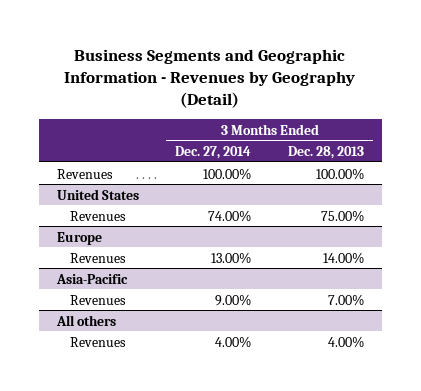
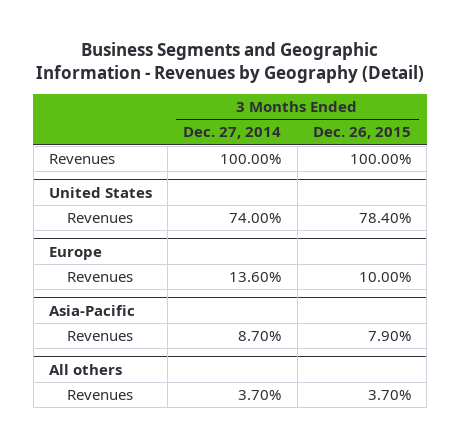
- | 3 Months Ended Dec. 27, 2014 | 3 Months Ended Dec. 28, 2013
+ | 3 Months Ended Dec. 27, 2014 | 3 Months Ended Dec. 26, 2015
@ Europe
- Revenues | 13.00% | 14.00%
+ Revenues | 13.60% | 10.00%
@ Asia-Pacific
- Revenues | 9.00% | 7.00%
+ Revenues | 8.70% | 7.90%
@ All others
- Revenues | 4.00% | 4.00%
+ Revenues | 3.70% | 3.70%

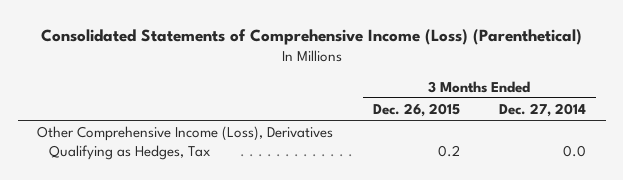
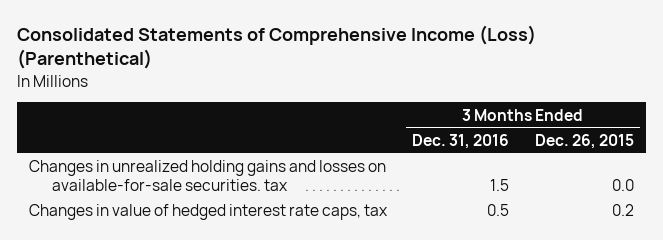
- | 3 Months Ended Dec. 26, 2015 | 3 Months Ended Dec. 27, 2014
+ | 3 Months Ended Dec. 31, 2016 | 3 Months Ended Dec. 26, 2015
- Other Comprehensive Income (Loss), Derivatives Qualifying as Hedges, Tax | 0.2 | 0.0
+ Changes in unrealized holding gains and losses on available-for-sale securities. tax | 1.5 | 0.0
+ Changes in value of hedged interest rate caps, tax | 0.5 | 0.2

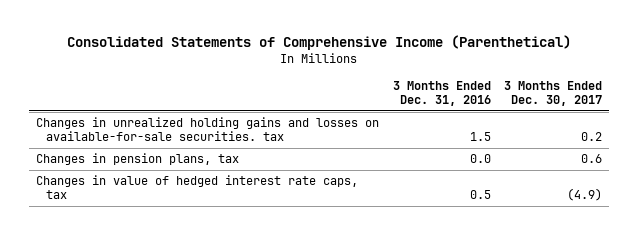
- Consolidated Statements of Comprehensive Income (Loss) (Parenthetical)
+ Consolidated Statements of Comprehensive Income (Parenthetical)
- | 3 Months Ended Dec. 31, 2016 | 3 Months Ended Dec. 26, 2015
+ | 3 Months Ended Dec. 31, 2016 | 3 Months Ended Dec. 30, 2017
+ Changes in pension plans, tax | 0.0 | 0.6

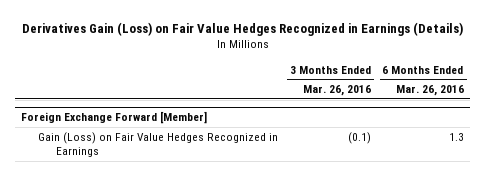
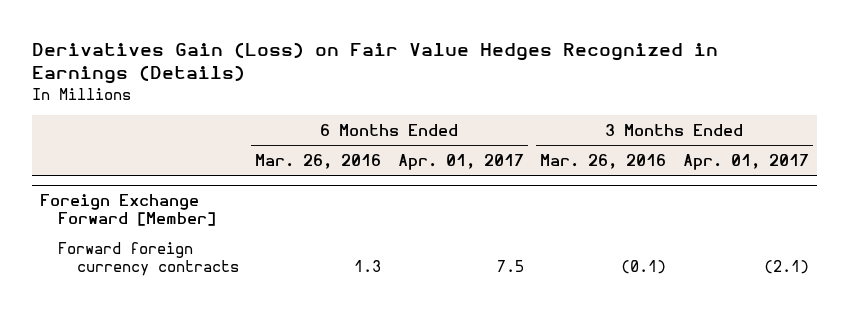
- | 3 Months Ended Mar. 26, 2016 | 6 Months Ended Mar. 26, 2016
+ | 6 Months Ended Mar. 26, 2016 | 6 Months Ended Apr. 01, 2017 | 3 Months Ended Mar. 26, 2016 | 3 Months Ended Apr. 01, 2017
@ Foreign Exchange Forward [Member]
- Gain (Loss) on Fair Value Hedges Recognized in Earnings | (0.1) | 1.3
+ Forward foreign currency contracts | 1.3 | 7.5 | (0.1) | (2.1)

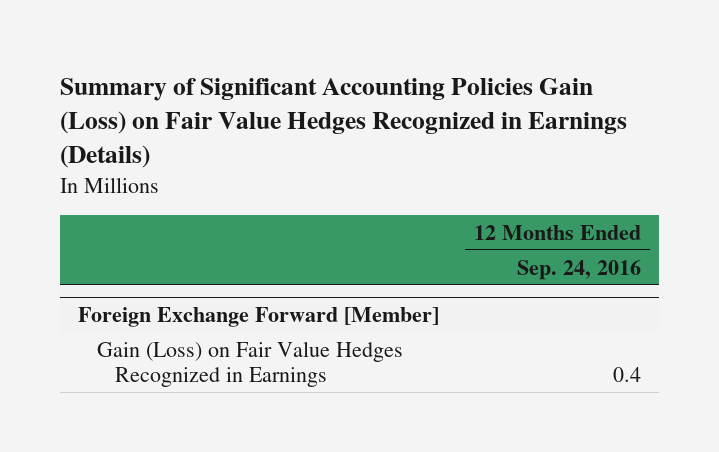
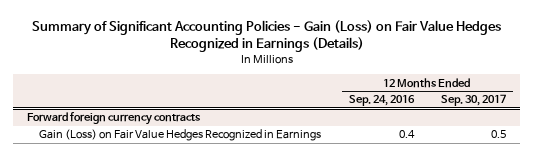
- Summary of Significant Accounting Policies Gain (Loss) on Fair Value Hedges Recognized in Earnings (Details)
+ Summary of Significant Accounting Policies - Gain (Loss) on Fair Value Hedges Recognized in Earnings (Details)
- | 12 Months Ended Sep. 24, 2016
+ | 12 Months Ended Sep. 24, 2016 | 12 Months Ended Sep. 30, 2017
- Foreign Exchange Forward [Member]
+ Forward foreign currency contracts

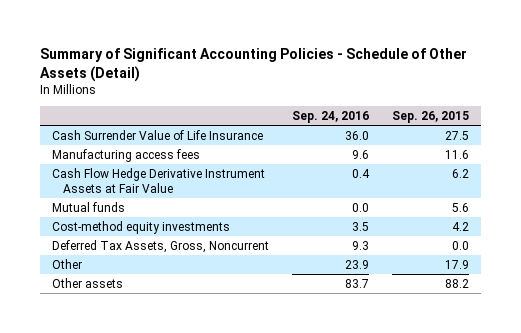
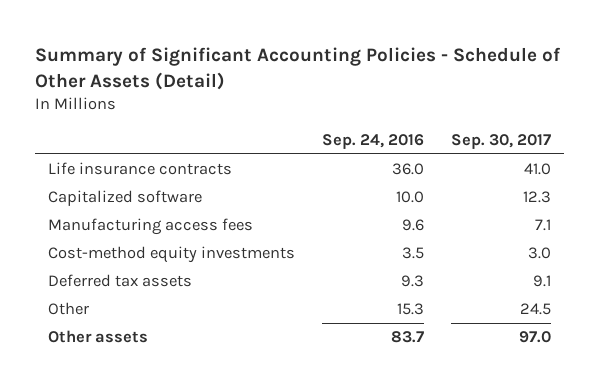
- | Sep. 24, 2016 | Sep. 26, 2015
+ | Sep. 24, 2016 | Sep. 30, 2017
- Cash Surrender Value of Life Insurance | 36.0 | 27.5
+ Life insurance contracts | 36.0 | 41.0
+ Capitalized software | 10.0 | 12.3
- Cash Flow Hedge Derivative Instrument Assets at Fair Value | 0.4 | 6.2
- Mutual funds | 0.0 | 5.6
- Deferred Tax Assets, Gross, Noncurrent | 9.3 | 0.0
- Other | 23.9 | 17.9
+ Deferred tax assets | 9.3 | 9.1
+ Other | 15.3 | 24.5

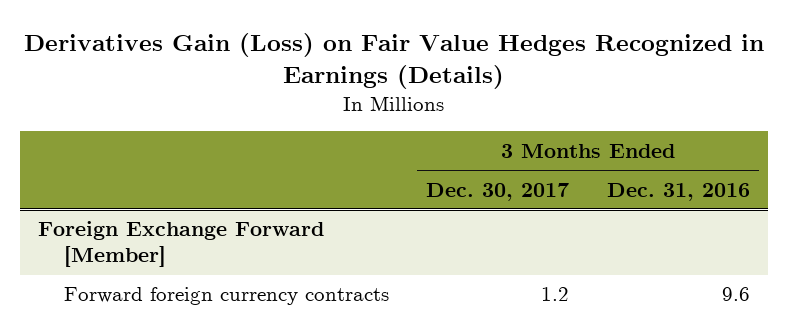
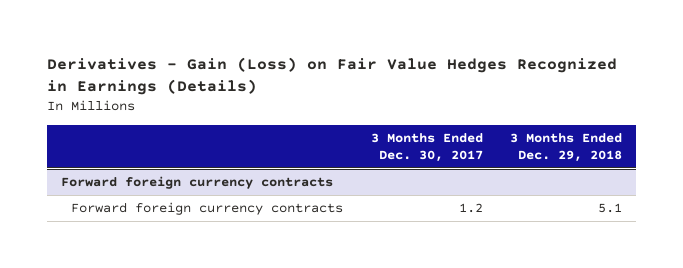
- Derivatives Gain (Loss) on Fair Value Hedges Recognized in Earnings (Details)
+ Derivatives - Gain (Loss) on Fair Value Hedges Recognized in Earnings (Details)
- | 3 Months Ended Dec. 30, 2017 | 3 Months Ended Dec. 31, 2016
+ | 3 Months Ended Dec. 30, 2017 | 3 Months Ended Dec. 29, 2018
- Foreign Exchange Forward [Member]
+ Forward foreign currency contracts

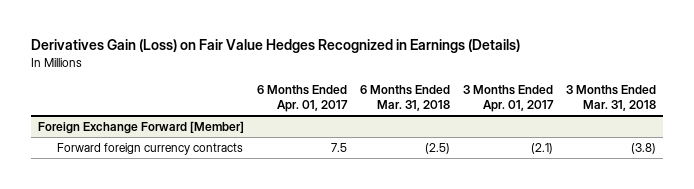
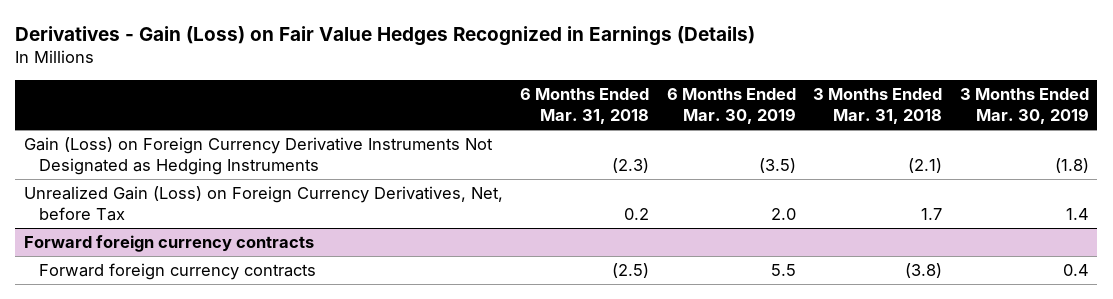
- Derivatives Gain (Loss) on Fair Value Hedges Recognized in Earnings (Details)
+ Derivatives - Gain (Loss) on Fair Value Hedges Recognized in Earnings (Details)
- | 6 Months Ended Apr. 01, 2017 | 6 Months Ended Mar. 31, 2018 | 3 Months Ended Apr. 01, 2017 | 3 Months Ended Mar. 31, 2018
+ | 6 Months Ended Mar. 31, 2018 | 6 Months Ended Mar. 30, 2019 | 3 Months Ended Mar. 31, 2018 | 3 Months Ended Mar. 30, 2019
- Foreign Exchange Forward [Member]
+ Gain (Loss) on Foreign Currency Derivative Instruments Not Designated as Hedging Instruments | (2.3) | (3.5) | (2.1) | (1.8)
+ Unrealized Gain (Loss) on Foreign Currency Derivatives, Net, before Tax | 0.2 | 2.0 | 1.7 | 1.4
+ Forward foreign currency contracts

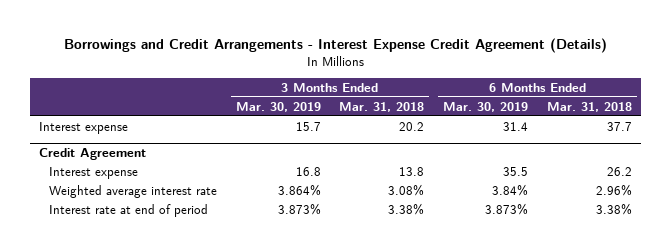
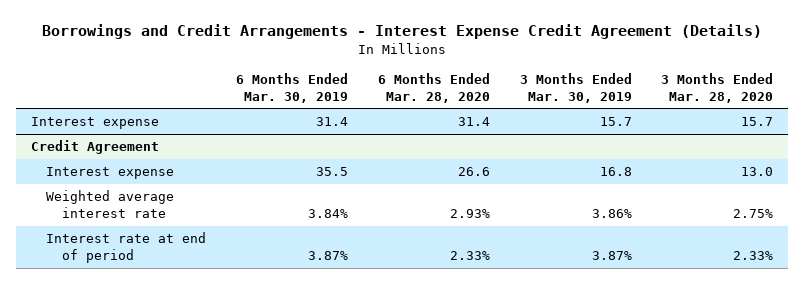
- | 3 Months Ended Mar. 30, 2019 | 3 Months Ended Mar. 31, 2018 | 6 Months Ended Mar. 30, 2019 | 6 Months Ended Mar. 31, 2018
+ | 6 Months Ended Mar. 30, 2019 | 6 Months Ended Mar. 28, 2020 | 3 Months Ended Mar. 30, 2019 | 3 Months Ended Mar. 28, 2020
@ Credit Agreement
- Weighted average interest rate | 3.864% | 3.08% | 3.84% | 2.96%
- Interest rate at end of period | 3.873% | 3.38% | 3.873% | 3.38%
+ Weighted average interest rate | 3.84% | 2.93% | 3.86% | 2.75%
+ Interest rate at end of period | 3.87% | 2.33% | 3.87% | 2.33%

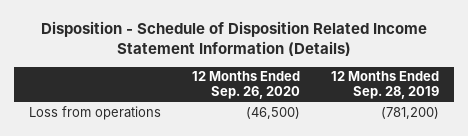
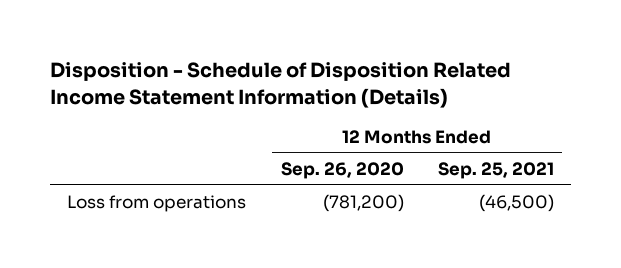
- | 12 Months Ended Sep. 26, 2020 | 12 Months Ended Sep. 28, 2019
+ | 12 Months Ended Sep. 26, 2020 | 12 Months Ended Sep. 25, 2021
- Loss from operations | (46,500) | (781,200)
+ Loss from operations | (781,200) | (46,500)

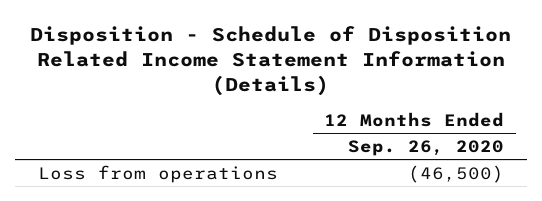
- | 12 Months Ended Sep. 26, 2020 | 12 Months Ended Sep. 25, 2021
+ | 12 Months Ended Sep. 26, 2020
- Loss from operations | (781,200) | (46,500)
+ Loss from operations | (46,500)

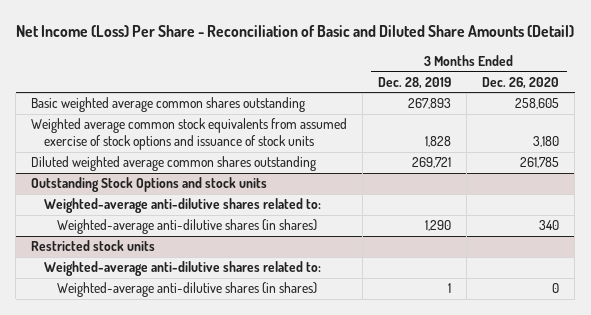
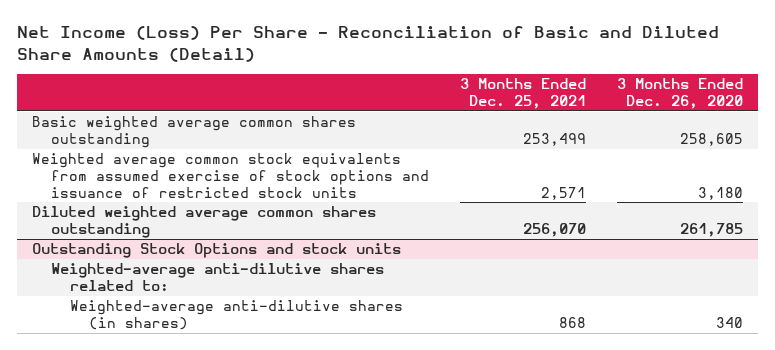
- | 3 Months Ended Dec. 28, 2019 | 3 Months Ended Dec. 26, 2020
+ | 3 Months Ended Dec. 25, 2021 | 3 Months Ended Dec. 26, 2020
- Weighted average common stock equivalents from assumed exercise of stock options and issuance of stock units | 1,828 | 3,180
+ Weighted average common stock equivalents from assumed exercise of stock options and issuance of restricted stock units | 2,571 | 3,180
- Restricted stock units
- Weighted-average anti-dilutive shares related to:
- Weighted-average anti-dilutive shares (in shares) | 1 | 0

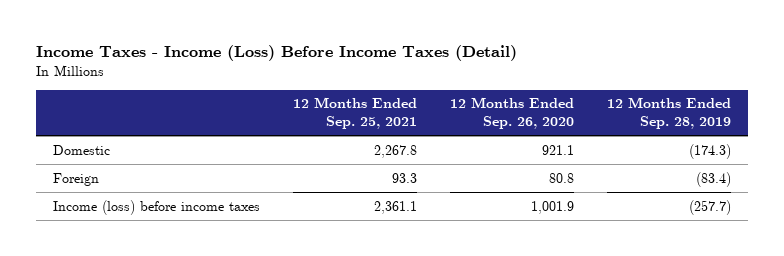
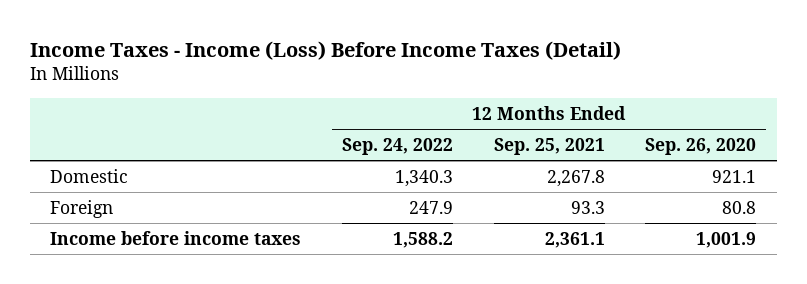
- | 12 Months Ended Sep. 25, 2021 | 12 Months Ended Sep. 26, 2020 | 12 Months Ended Sep. 28, 2019
+ | 12 Months Ended Sep. 24, 2022 | 12 Months Ended Sep. 25, 2021 | 12 Months Ended Sep. 26, 2020
- Income (loss) before income taxes | 2,361.1 | 1,001.9 | (257.7)
+ Income before income taxes | 1,588.2 | 2,361.1 | 1,001.9

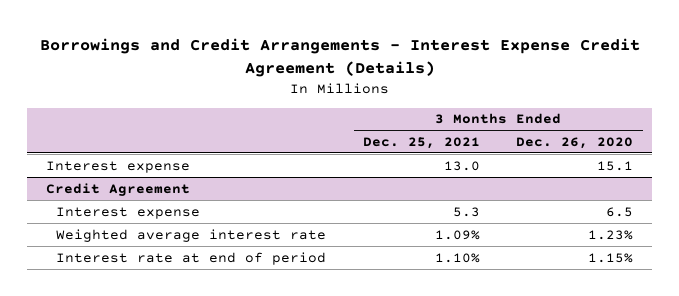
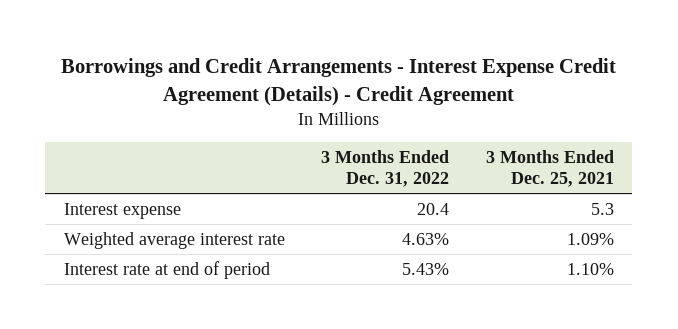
- Borrowings and Credit Arrangements - Interest Expense Credit Agreement (Details)
+ Borrowings and Credit Arrangements - Interest Expense Credit Agreement (Details) - Credit Agreement
- | 3 Months Ended Dec. 25, 2021 | 3 Months Ended Dec. 26, 2020
+ | 3 Months Ended Dec. 31, 2022 | 3 Months Ended Dec. 25, 2021
- Interest expense | 13.0 | 15.1
- Credit Agreement

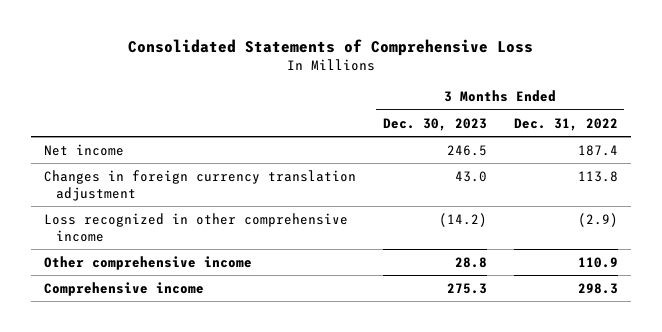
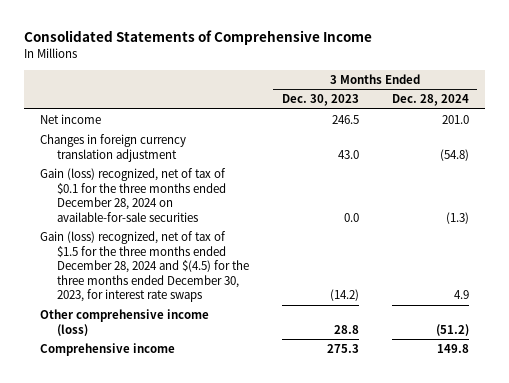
- Consolidated Statements of Comprehensive Loss
+ Consolidated Statements of Comprehensive Income
- | 3 Months Ended Dec. 30, 2023 | 3 Months Ended Dec. 31, 2022
+ | 3 Months Ended Dec. 30, 2023 | 3 Months Ended Dec. 28, 2024
- Loss recognized in other comprehensive income | (14.2) | (2.9)
- Other comprehensive income | 28.8 | 110.9
+ Gain (loss) recognized, net of tax of $0.1 for the three months ended December 28, 2024 on available-for-sale securities | 0.0 | (1.3)
+ Gain (loss) recognized, net of tax of $1.5 for the three months ended December 28, 2024 and $(4.5) for the three months ended December 30, 2023, for interest rate swaps | (14.2) | 4.9
+ Other comprehensive income (loss) | 28.8 | (51.2)

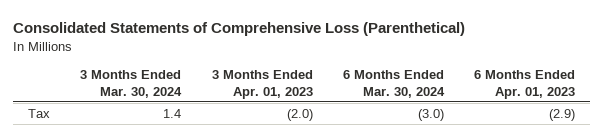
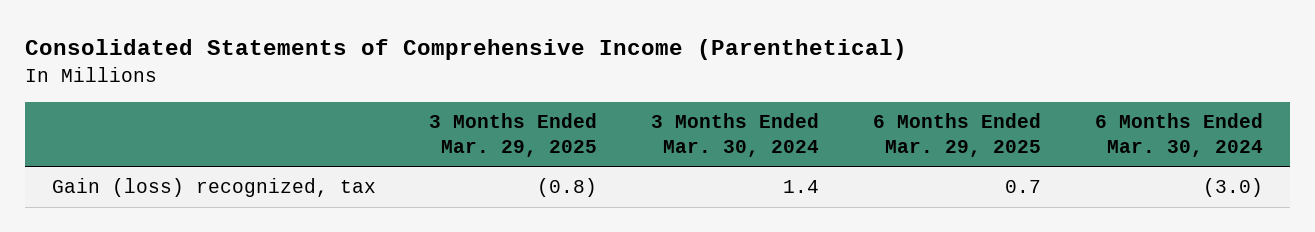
- Consolidated Statements of Comprehensive Loss (Parenthetical)
+ Consolidated Statements of Comprehensive Income (Parenthetical)
- | 3 Months Ended Mar. 30, 2024 | 3 Months Ended Apr. 01, 2023 | 6 Months Ended Mar. 30, 2024 | 6 Months Ended Apr. 01, 2023
+ | 3 Months Ended Mar. 29, 2025 | 3 Months Ended Mar. 30, 2024 | 6 Months Ended Mar. 29, 2025 | 6 Months Ended Mar. 30, 2024
- Tax | 1.4 | (2.0) | (3.0) | (2.9)
+ Gain (loss) recognized, tax | (0.8) | 1.4 | 0.7 | (3.0)

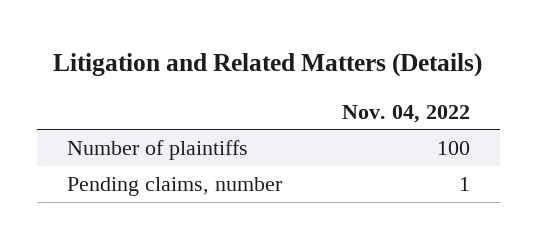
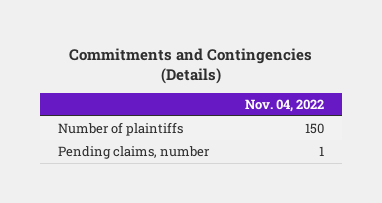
- Litigation and Related Matters (Details)
+ Commitments and Contingencies (Details)
- Number of plaintiffs | 100
+ Number of plaintiffs | 150

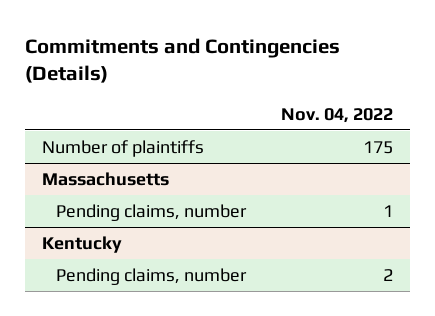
- Number of plaintiffs | 150
+ Number of plaintiffs | 175
+ Massachusetts
+ Kentucky
+ Pending claims, number | 2

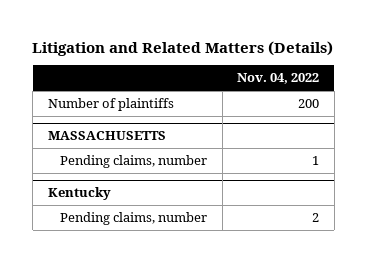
- Commitments and Contingencies (Details)
+ Litigation and Related Matters (Details)
- Number of plaintiffs | 175
- Massachusetts
+ Number of plaintiffs | 200
+ MASSACHUSETTS

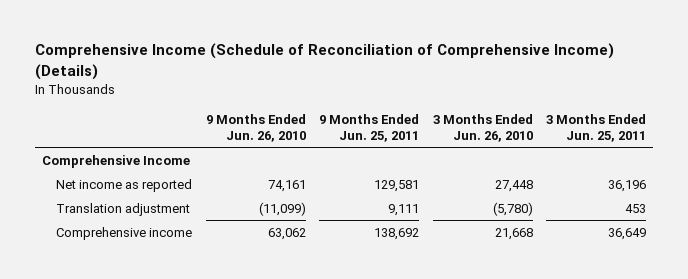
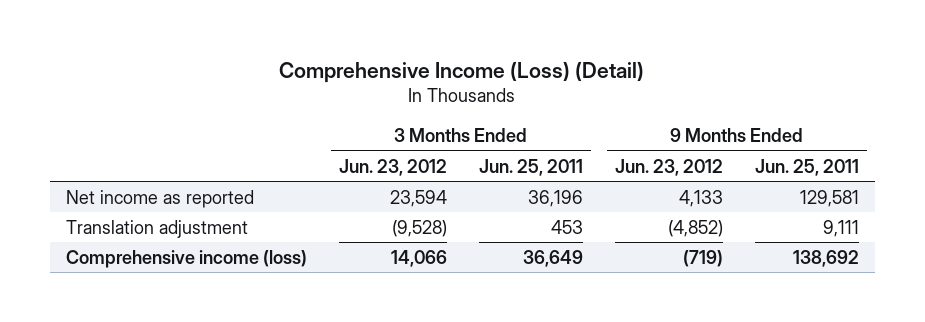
- Comprehensive Income (Schedule of Reconciliation of Comprehensive Income) (Details)
+ Comprehensive Income (Loss) (Detail)
- | 9 Months Ended Jun. 26, 2010 | 9 Months Ended Jun. 25, 2011 | 3 Months Ended Jun. 26, 2010 | 3 Months Ended Jun. 25, 2011
+ | 3 Months Ended Jun. 23, 2012 | 3 Months Ended Jun. 25, 2011 | 9 Months Ended Jun. 23, 2012 | 9 Months Ended Jun. 25, 2011
- Comprehensive Income
- Comprehensive income | 63,062 | 138,692 | 21,668 | 36,649
+ Comprehensive income (loss) | 14,066 | 36,649 | (719) | 138,692

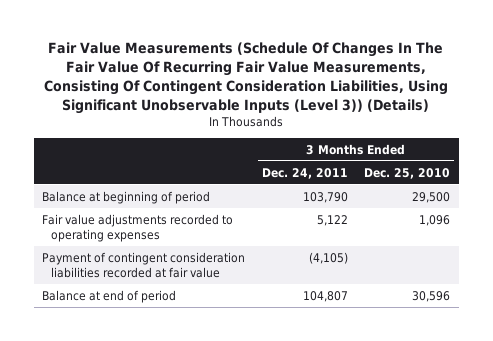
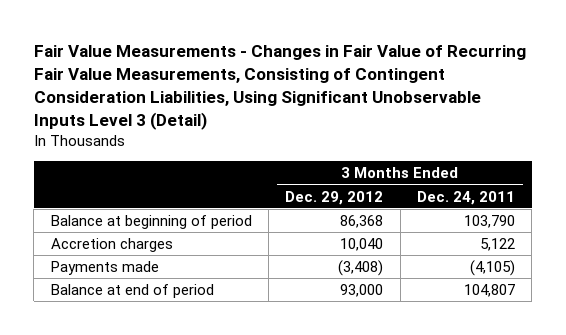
- Fair Value Measurements (Schedule Of Changes In The Fair Value Of Recurring Fair Value Measurements, Consisting Of Contingent Consideration Liabilities, Using Significant Unobservable Inputs (Level 3)) (Details)
+ Fair Value Measurements - Changes in Fair Value of Recurring Fair Value Measurements, Consisting of Contingent Consideration Liabilities, Using Significant Unobservable Inputs Level 3 (Detail)
- | 3 Months Ended Dec. 24, 2011 | 3 Months Ended Dec. 25, 2010
+ | 3 Months Ended Dec. 29, 2012 | 3 Months Ended Dec. 24, 2011
- Fair value adjustments recorded to operating expenses | 5,122 | 1,096
- Payment of contingent consideration liabilities recorded at fair value | (4,105) |
+ Accretion charges | 10,040 | 5,122
+ Payments made | (3,408) | (4,105)

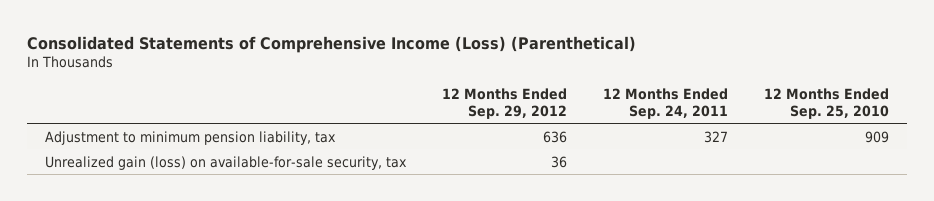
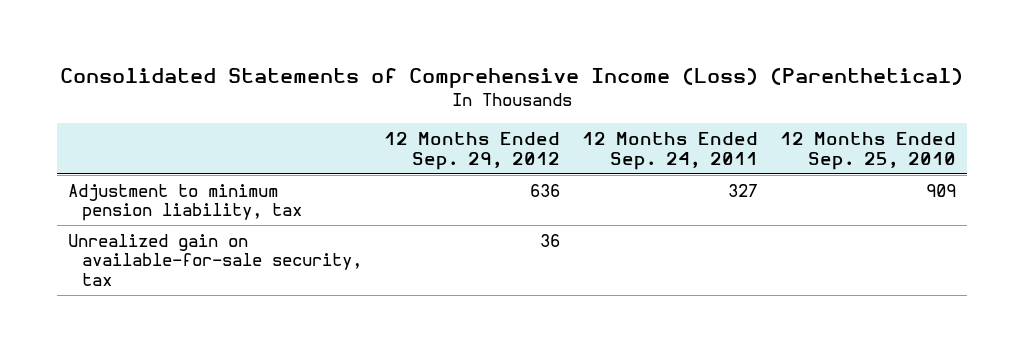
- Unrealized gain (loss) on available-for-sale security, tax | 36 | |
+ Unrealized gain on available-for-sale security, tax | 36 | |

